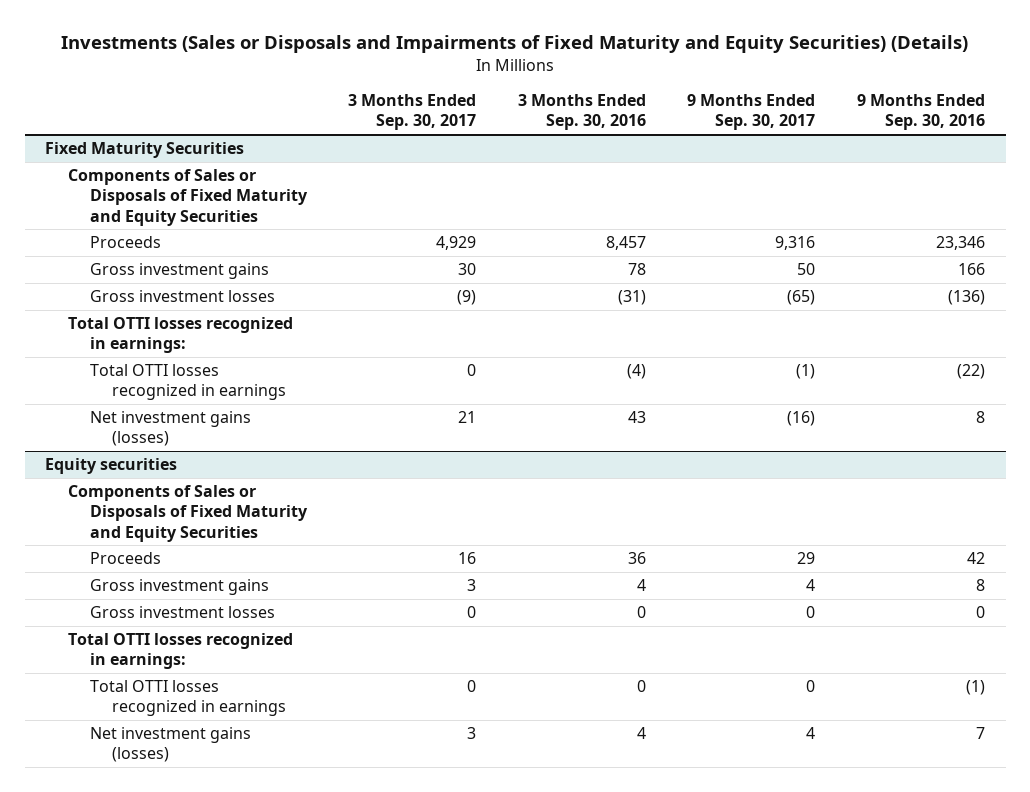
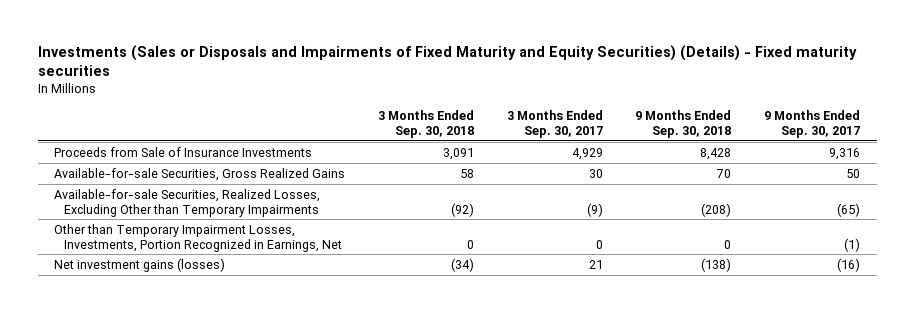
- Investments (Sales or Disposals and Impairments of Fixed Maturity and Equity Securities) (Details)
+ Investments (Sales or Disposals and Impairments of Fixed Maturity and Equity Securities) (Details) - Fixed maturity securities
- | 3 Months Ended Sep. 30, 2017 | 3 Months Ended Sep. 30, 2016 | 9 Months Ended Sep. 30, 2017 | 9 Months Ended Sep. 30, 2016
+ | 3 Months Ended Sep. 30, 2018 | 3 Months Ended Sep. 30, 2017 | 9 Months Ended Sep. 30, 2018 | 9 Months Ended Sep. 30, 2017
- Fixed Maturity Securities
- Components of Sales or Disposals of Fixed Maturity and Equity Securities
- Proceeds | 4,929 | 8,457 | 9,316 | 23,346
- Gross investment gains | 30 | 78 | 50 | 166
- Gross investment losses | (9) | (31) | (65) | (136)
- Total OTTI losses recognized in earnings:
- Total OTTI losses recognized in earnings | 0 | (4) | (1) | (22)
+ Proceeds from Sale of Insurance Investments | 3,091 | 4,929 | 8,428 | 9,316
+ Available-for-sale Securities, Gross Realized Gains | 58 | 30 | 70 | 50
+ Available-for-sale Securities, Realized Losses, Excluding Other than Temporary Impairments | (92) | (9) | (208) | (65)
+ Other than Temporary Impairment Losses, Investments, Portion Recognized in Earnings, Net | 0 | 0 | 0 | (1)
- Equity securities
- Components of Sales or Disposals of Fixed Maturity and Equity Securities
- Proceeds | 16 | 36 | 29 | 42
- Gross investment gains | 3 | 4 | 4 | 8
- Gross investment losses | 0 | 0 | 0 | 0
- Total OTTI losses recognized in earnings:
- Total OTTI losses recognized in earnings | 0 | 0 | 0 | (1)
- Net investment gains (losses) | 3 | 4 | 4 | 7

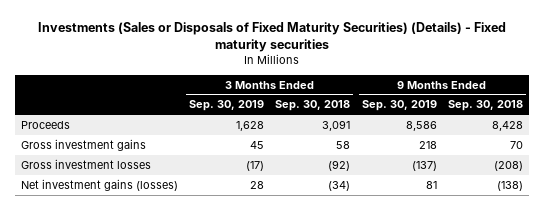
- Investments (Sales or Disposals and Impairments of Fixed Maturity and Equity Securities) (Details) - Fixed maturity securities
+ Investments (Sales or Disposals of Fixed Maturity Securities) (Details) - Fixed maturity securities
- | 3 Months Ended Sep. 30, 2018 | 3 Months Ended Sep. 30, 2017 | 9 Months Ended Sep. 30, 2018 | 9 Months Ended Sep. 30, 2017
+ | 3 Months Ended Sep. 30, 2019 | 3 Months Ended Sep. 30, 2018 | 9 Months Ended Sep. 30, 2019 | 9 Months Ended Sep. 30, 2018
- Proceeds from Sale of Insurance Investments | 3,091 | 4,929 | 8,428 | 9,316
- Available-for-sale Securities, Gross Realized Gains | 58 | 30 | 70 | 50
- Available-for-sale Securities, Realized Losses, Excluding Other than Temporary Impairments | (92) | (9) | (208) | (65)
- Other than Temporary Impairment Losses, Investments, Portion Recognized in Earnings, Net | 0 | 0 | 0 | (1)
+ Proceeds | 1,628 | 3,091 | 8,586 | 8,428
+ Gross investment gains | 45 | 58 | 218 | 70
+ Gross investment losses | (17) | (92) | (137) | (208)

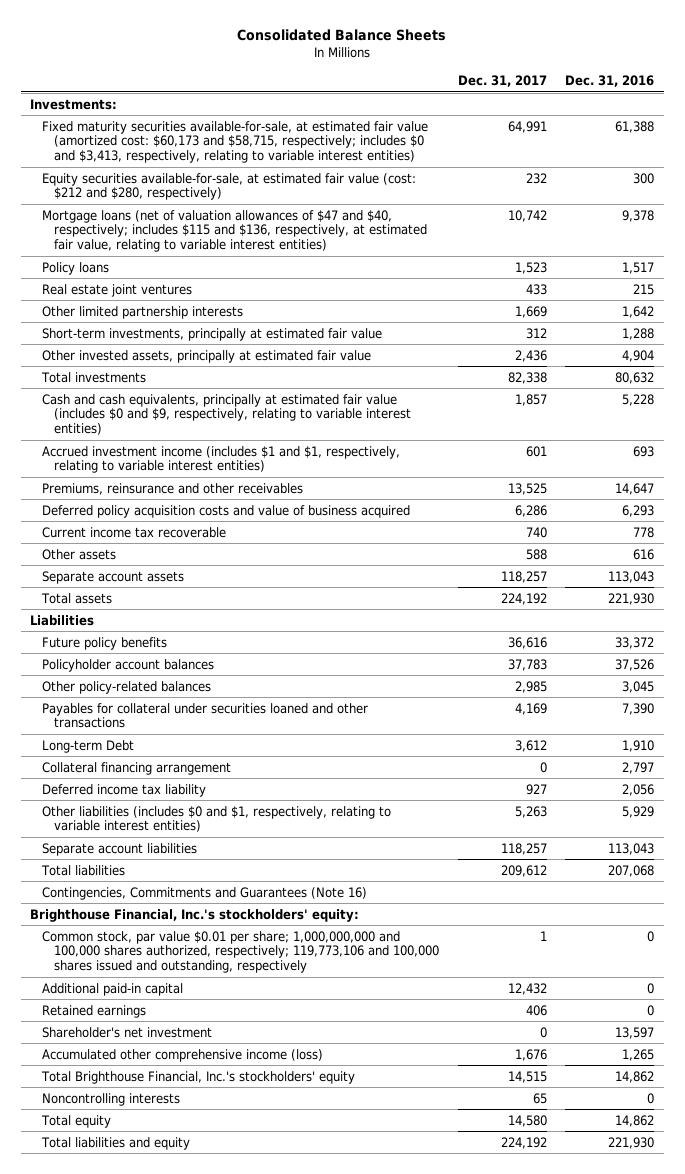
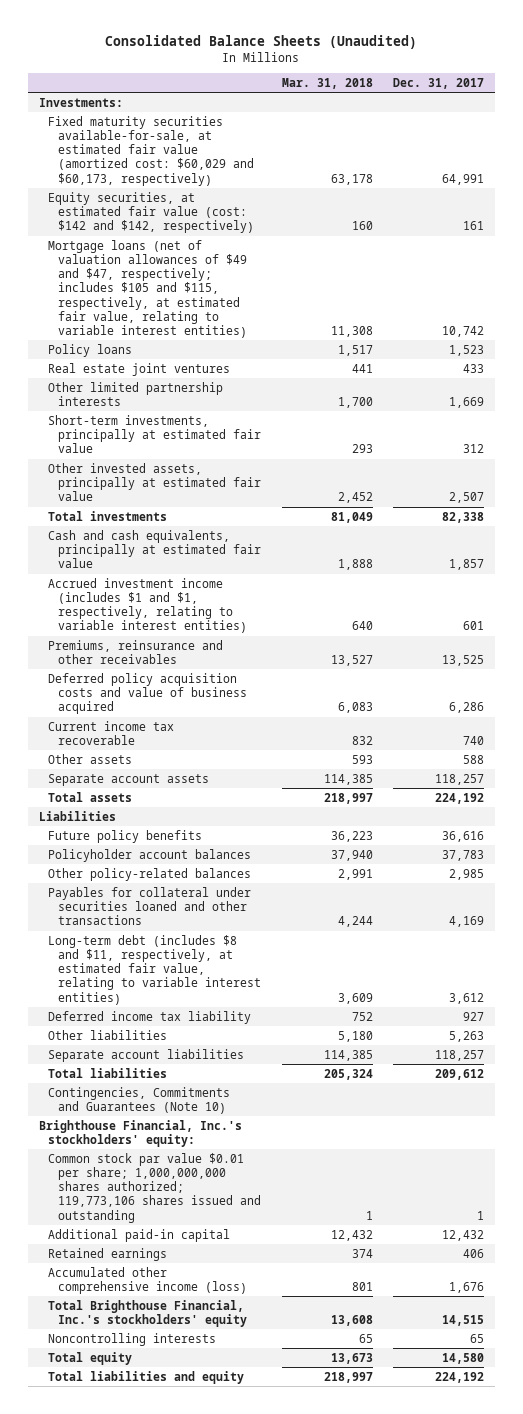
- Consolidated Balance Sheets
+ Consolidated Balance Sheets (Unaudited)
- | Dec. 31, 2017 | Dec. 31, 2016
+ | Mar. 31, 2018 | Dec. 31, 2017
- Fixed maturity securities available-for-sale, at estimated fair value (amortized cost: $60,173 and $58,715, respectively; includes $0 and $3,413, respectively, relating to variable interest entities) | 64,991 | 61,388
- Equity securities available-for-sale, at estimated fair value (cost: $212 and $280, respectively) | 232 | 300
- Mortgage loans (net of valuation allowances of $47 and $40, respectively; includes $115 and $136, respectively, at estimated fair value, relating to variable interest entities) | 10,742 | 9,378
+ Fixed maturity securities available-for-sale, at estimated fair value (amortized cost: $60,029 and $60,173, respectively) | 63,178 | 64,991
+ Equity securities, at estimated fair value (cost: $142 and $142, respectively) | 160 | 161
+ Mortgage loans (net of valuation allowances of $49 and $47, respectively; includes $105 and $115, respectively, at estimated fair value, relating to variable interest entities) | 11,308 | 10,742
- Other invested assets, principally at estimated fair value | 2,436 | 4,904
+ Other invested assets, principally at estimated fair value | 2,452 | 2,507
- Cash and cash equivalents, principally at estimated fair value (includes $0 and $9, respectively, relating to variable interest entities) | 1,857 | 5,228
+ Cash and cash equivalents, principally at estimated fair value | 1,888 | 1,857
- Long-term Debt | 3,612 | 1,910
- Collateral financing arrangement | 0 | 2,797
+ Long-term debt (includes $8 and $11, respectively, at estimated fair value, relating to variable interest entities) | 3,609 | 3,612
- Other liabilities (includes $0 and $1, respectively, relating to variable interest entities) | 5,263 | 5,929
+ Other liabilities | 5,180 | 5,263
- Contingencies, Commitments and Guarantees (Note 16)
+ Contingencies, Commitments and Guarantees (Note 10)
- Common stock, par value $0.01 per share; 1,000,000,000 and 100,000 shares authorized, respectively; 119,773,106 and 100,000 shares issued and outstanding, respectively | 1 | 0
+ Common stock par value $0.01 per share; 1,000,000,000 shares authorized; 119,773,106 shares issued and outstanding | 1 | 1
- Shareholder's net investment | 0 | 13,597

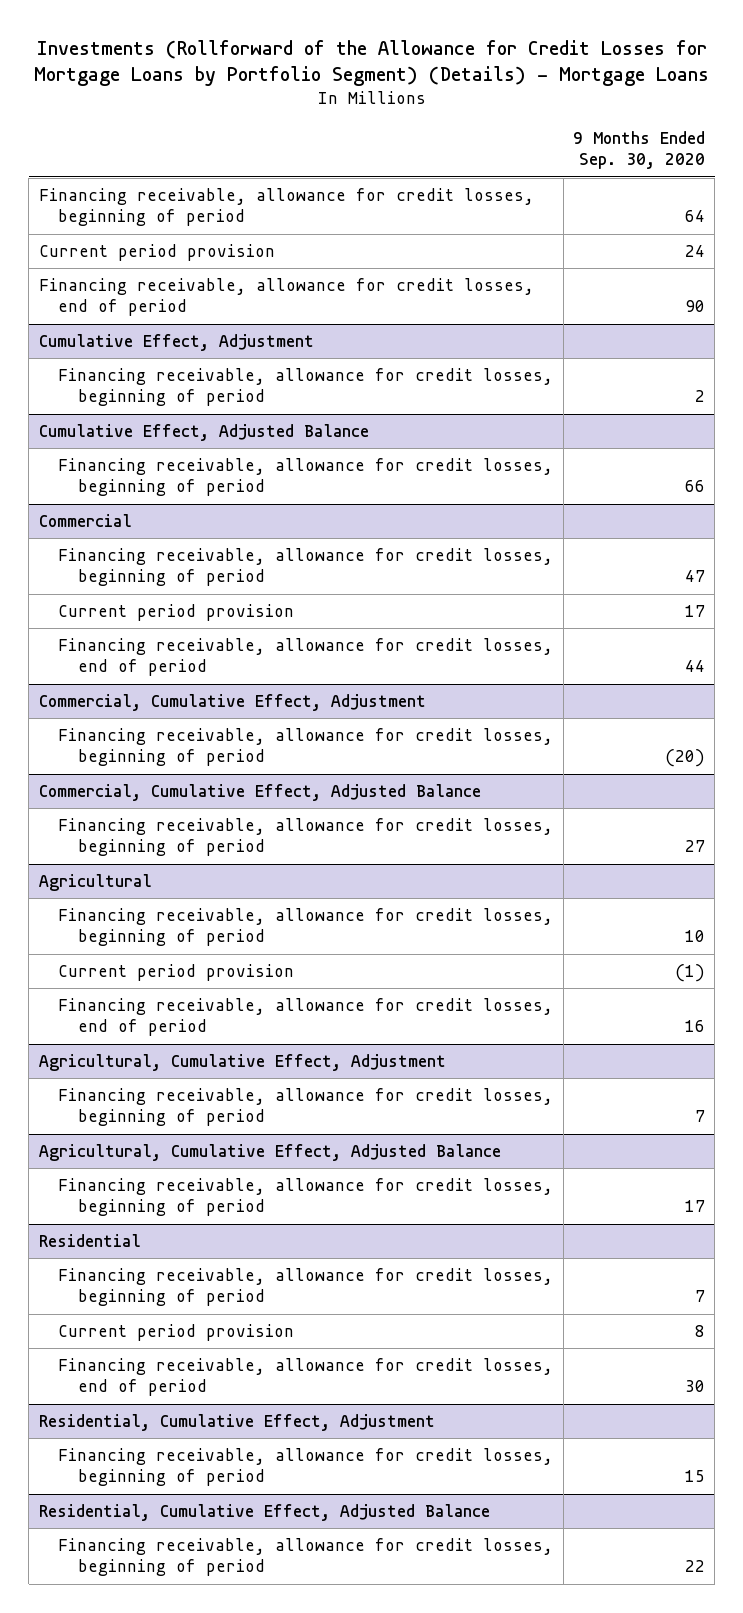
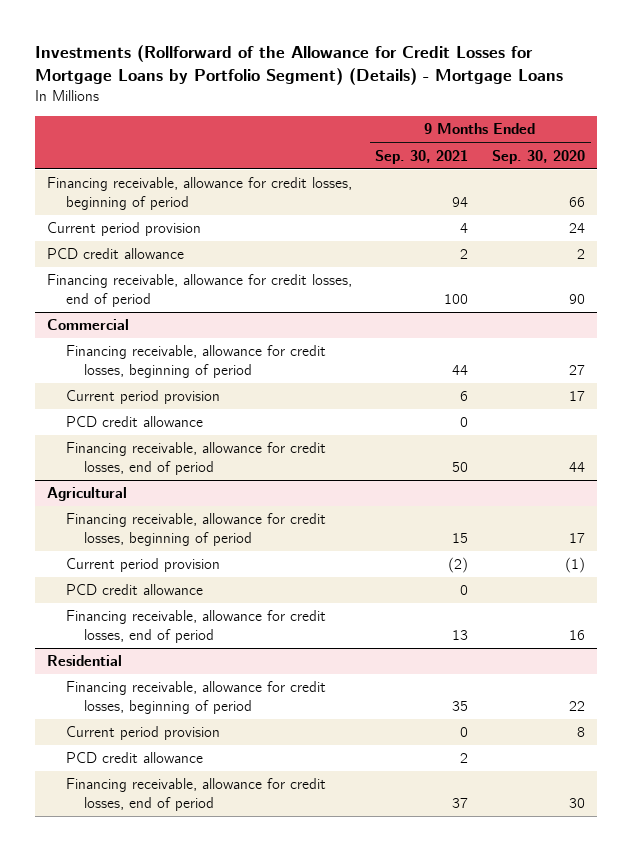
- | 9 Months Ended Sep. 30, 2020
+ | 9 Months Ended Sep. 30, 2021 | 9 Months Ended Sep. 30, 2020
- Financing receivable, allowance for credit losses, beginning of period | 64
+ Financing receivable, allowance for credit losses, beginning of period | 94 | 66
+ PCD credit allowance | 2 | 2
- Cumulative Effect, Adjustment
- Financing receivable, allowance for credit losses, beginning of period | 2
- Cumulative Effect, Adjusted Balance
- Financing receivable, allowance for credit losses, beginning of period | 66
@ Commercial
- Financing receivable, allowance for credit losses, beginning of period | 47
+ Financing receivable, allowance for credit losses, beginning of period | 44 | 27
+ PCD credit allowance | 0 |
- Commercial, Cumulative Effect, Adjustment
- Financing receivable, allowance for credit losses, beginning of period | (20)
- Commercial, Cumulative Effect, Adjusted Balance
- Financing receivable, allowance for credit losses, beginning of period | 27
@ Agricultural
- Financing receivable, allowance for credit losses, beginning of period | 10
+ Financing receivable, allowance for credit losses, beginning of period | 15 | 17
+ PCD credit allowance | 0 |
- Agricultural, Cumulative Effect, Adjustment
- Financing receivable, allowance for credit losses, beginning of period | 7
- Agricultural, Cumulative Effect, Adjusted Balance
- Financing receivable, allowance for credit losses, beginning of period | 17
@ Residential
- Financing receivable, allowance for credit losses, beginning of period | 7
+ Financing receivable, allowance for credit losses, beginning of period | 35 | 22
+ PCD credit allowance | 2 |
- Residential, Cumulative Effect, Adjustment
- Financing receivable, allowance for credit losses, beginning of period | 15
- Residential, Cumulative Effect, Adjusted Balance
- Financing receivable, allowance for credit losses, beginning of period | 22

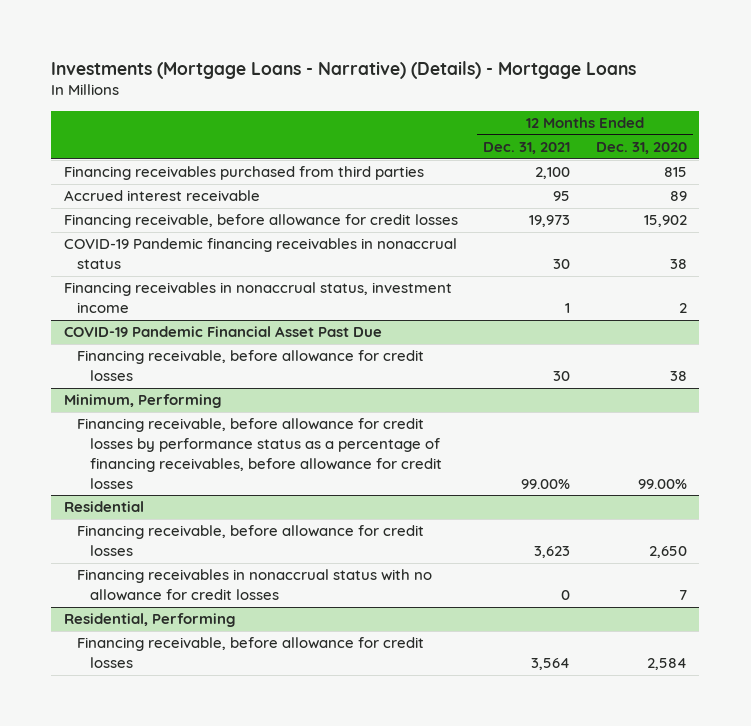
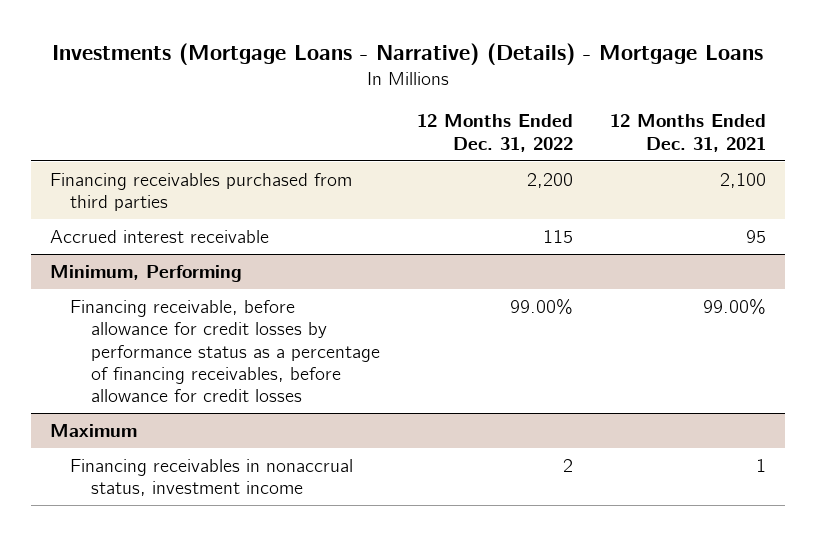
- | 12 Months Ended Dec. 31, 2021 | 12 Months Ended Dec. 31, 2020
+ | 12 Months Ended Dec. 31, 2022 | 12 Months Ended Dec. 31, 2021
- Financing receivable, before allowance for credit losses | 19,973 | 15,902
- COVID-19 Pandemic financing receivables in nonaccrual status | 30 | 38
- Financing receivables in nonaccrual status, investment income | 1 | 2
- COVID-19 Pandemic Financial Asset Past Due
- Financing receivable, before allowance for credit losses | 30 | 38
- Residential
- Financing receivable, before allowance for credit losses | 3,623 | 2,650
- Financing receivables in nonaccrual status with no allowance for credit losses | 0 | 7
- Residential, Performing
- Financing receivable, before allowance for credit losses | 3,564 | 2,584
+ Maximum
+ Financing receivables in nonaccrual status, investment income | 2 | 1

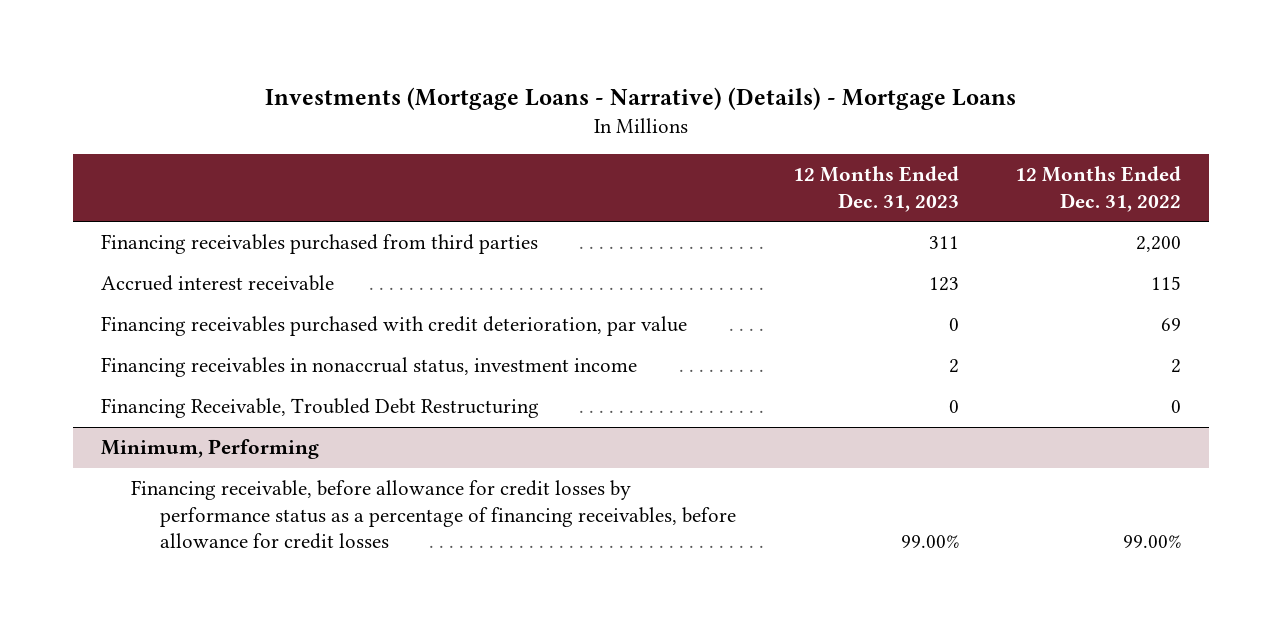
- | 12 Months Ended Dec. 31, 2022 | 12 Months Ended Dec. 31, 2021
+ | 12 Months Ended Dec. 31, 2023 | 12 Months Ended Dec. 31, 2022
+ Financing receivables purchased with credit deterioration, par value | 0 | 69
+ Financing receivables in nonaccrual status, investment income | 2 | 2
+ Financing Receivable, Troubled Debt Restructuring | 0 | 0
- Maximum
- Financing receivables in nonaccrual status, investment income | 2 | 1

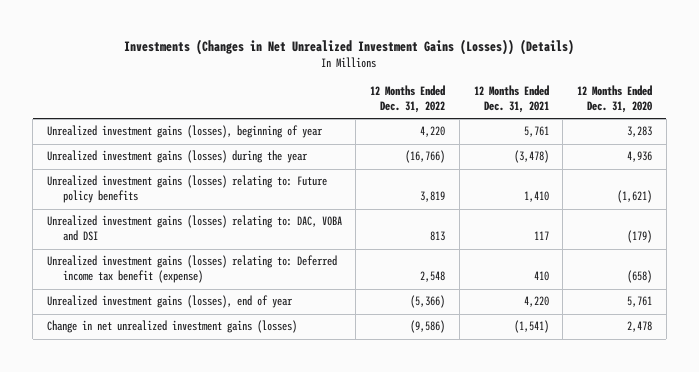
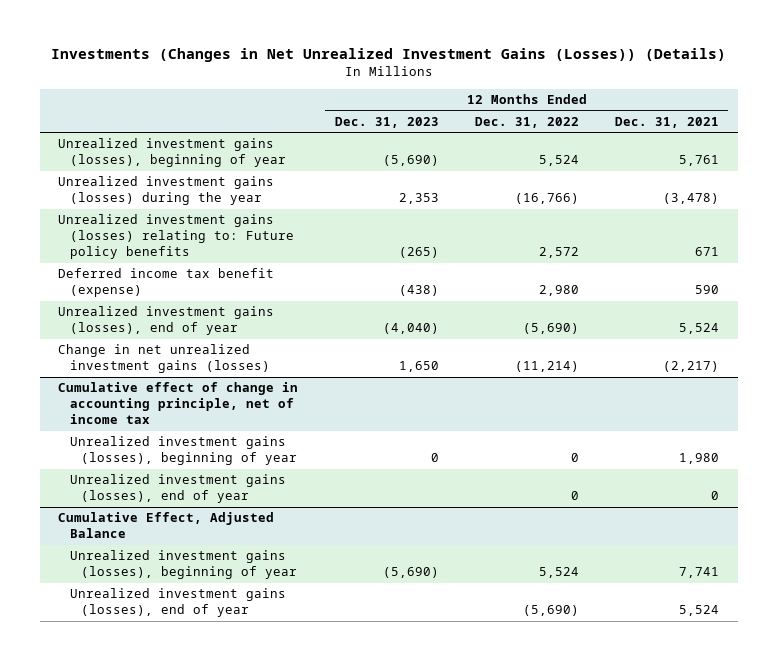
- | 12 Months Ended Dec. 31, 2022 | 12 Months Ended Dec. 31, 2021 | 12 Months Ended Dec. 31, 2020
+ | 12 Months Ended Dec. 31, 2023 | 12 Months Ended Dec. 31, 2022 | 12 Months Ended Dec. 31, 2021
- Unrealized investment gains (losses), beginning of year | 4,220 | 5,761 | 3,283
+ Unrealized investment gains (losses), beginning of year | (5,690) | 5,524 | 5,761
- Unrealized investment gains (losses) relating to: Future policy benefits | 3,819 | 1,410 | (1,621)
- Unrealized investment gains (losses) relating to: DAC, VOBA and DSI | 813 | 117 | (179)
- Unrealized investment gains (losses) relating to: Deferred income tax benefit (expense) | 2,548 | 410 | (658)
- Unrealized investment gains (losses), end of year | (5,366) | 4,220 | 5,761
- Change in net unrealized investment gains (losses) | (9,586) | (1,541) | 2,478
+ Unrealized investment gains (losses) relating to: Future policy benefits | (265) | 2,572 | 671
+ Deferred income tax benefit (expense) | (438) | 2,980 | 590
+ Unrealized investment gains (losses), end of year | (4,040) | (5,690) | 5,524
+ Change in net unrealized investment gains (losses) | 1,650 | (11,214) | (2,217)
+ Cumulative effect of change in accounting principle, net of income tax
+ Unrealized investment gains (losses), beginning of year | 0 | 0 | 1,980
+ Unrealized investment gains (losses), end of year | | 0 | 0
+ Cumulative Effect, Adjusted Balance
+ Unrealized investment gains (losses), beginning of year | (5,690) | 5,524 | 7,741
+ Unrealized investment gains (losses), end of year | | (5,690) | 5,524

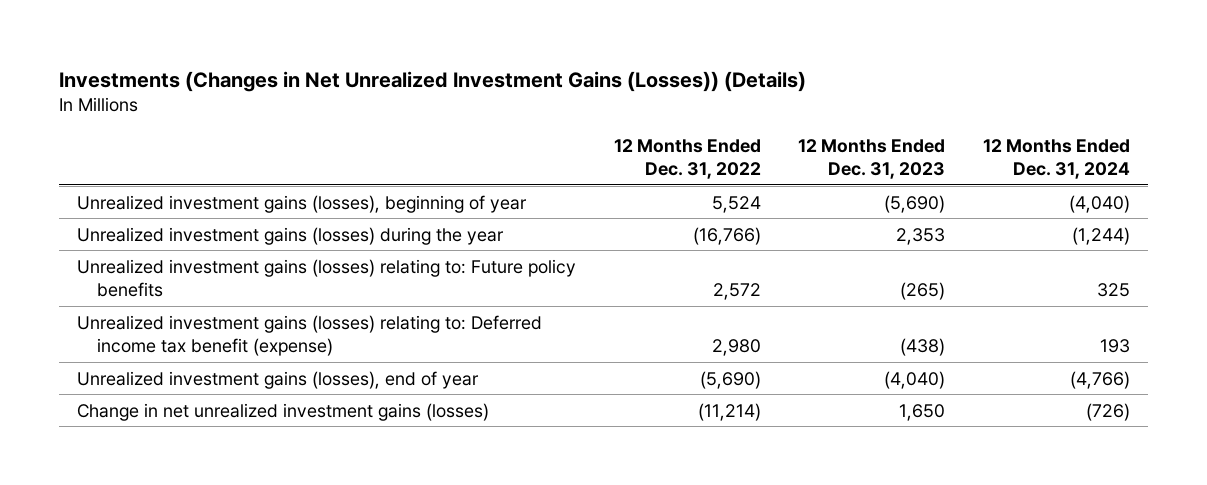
- | 12 Months Ended Dec. 31, 2023 | 12 Months Ended Dec. 31, 2022 | 12 Months Ended Dec. 31, 2021
+ | 12 Months Ended Dec. 31, 2022 | 12 Months Ended Dec. 31, 2023 | 12 Months Ended Dec. 31, 2024
- Deferred income tax benefit (expense) | (438) | 2,980 | 590
+ Unrealized investment gains (losses) relating to: Deferred income tax benefit (expense) | 2,980 | (438) | 193
- Cumulative effect of change in accounting principle, net of income tax
- Unrealized investment gains (losses), beginning of year | 0 | 0 | 1,980
- Unrealized investment gains (losses), end of year | | 0 | 0
- Cumulative Effect, Adjusted Balance
- Unrealized investment gains (losses), beginning of year | (5,690) | 5,524 | 7,741
- Unrealized investment gains (losses), end of year | | (5,690) | 5,524

